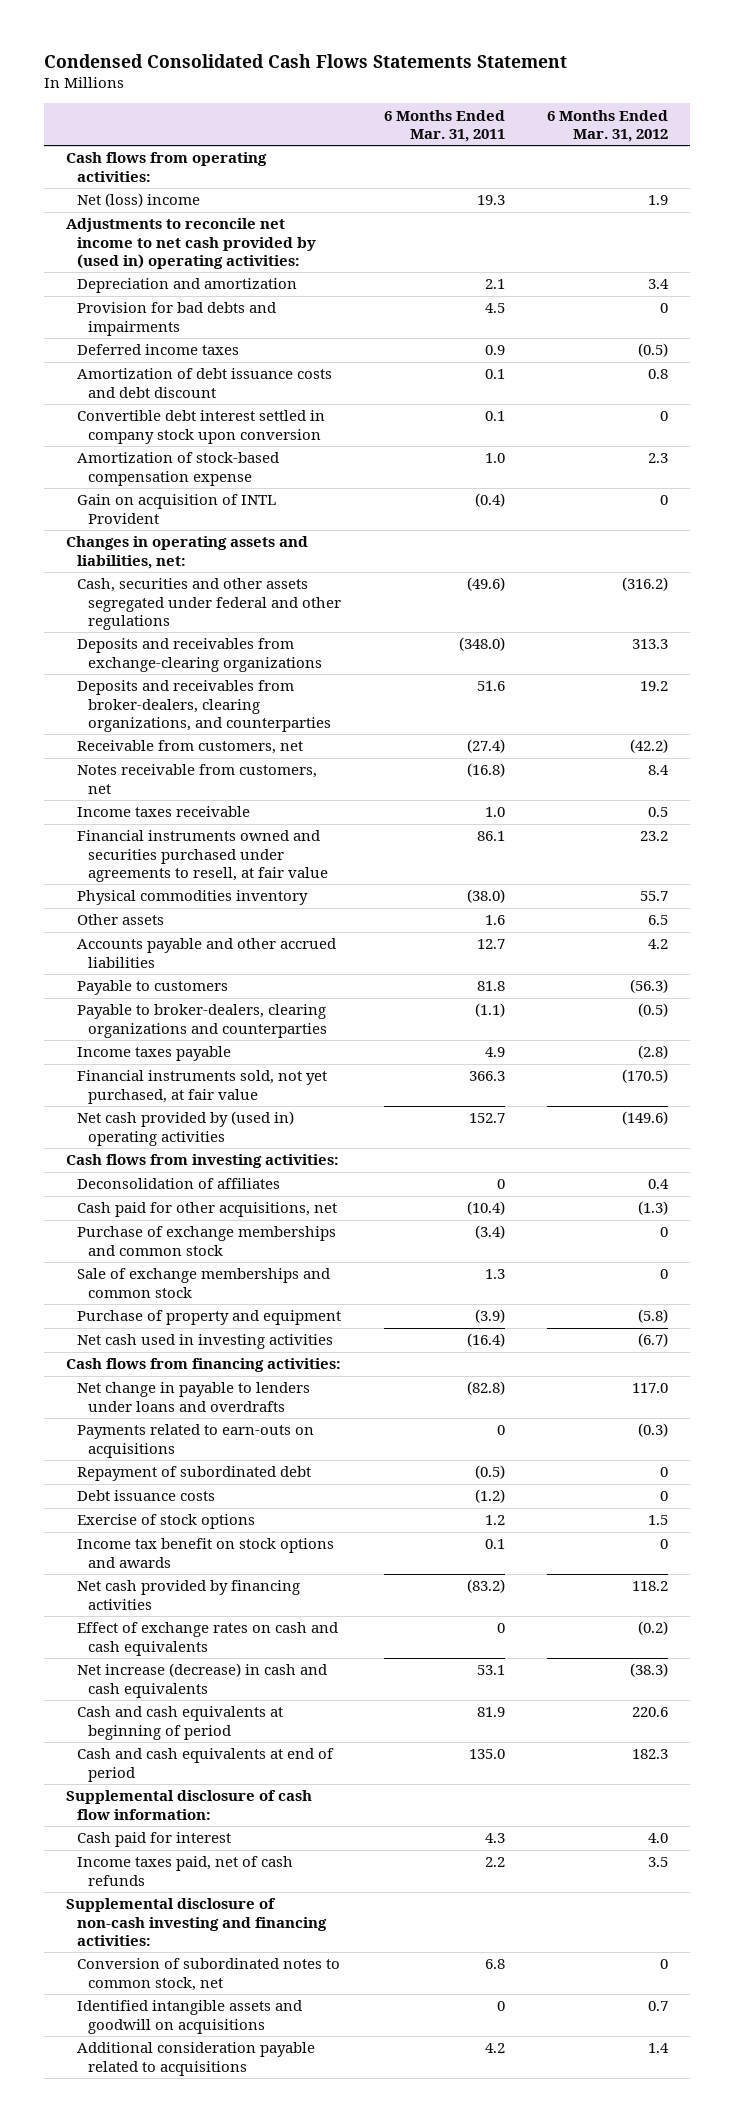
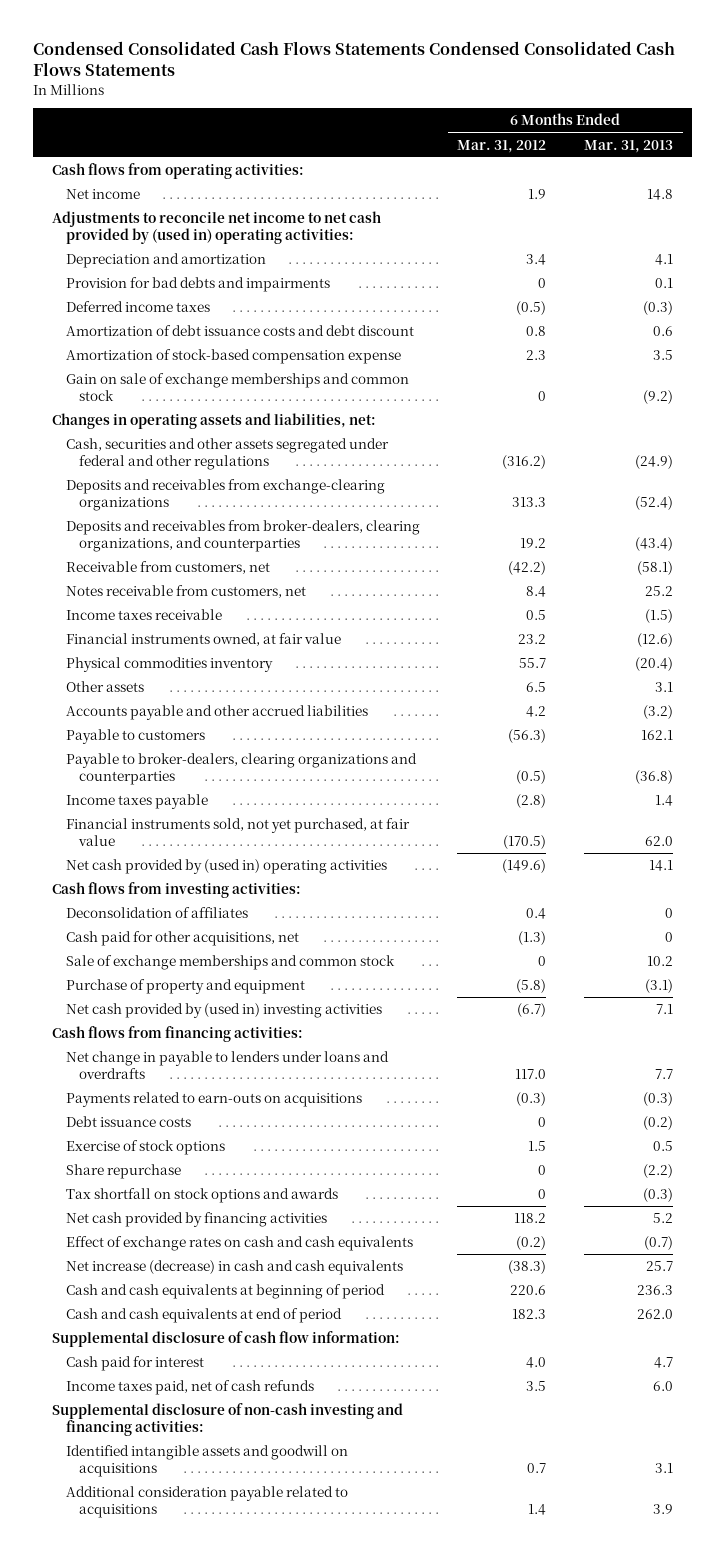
- Condensed Consolidated Cash Flows Statements Statement
+ Condensed Consolidated Cash Flows Statements Condensed Consolidated Cash Flows Statements
- | 6 Months Ended Mar. 31, 2011 | 6 Months Ended Mar. 31, 2012
+ | 6 Months Ended Mar. 31, 2012 | 6 Months Ended Mar. 31, 2013
- Net (loss) income | 19.3 | 1.9
+ Net income | 1.9 | 14.8
- Convertible debt interest settled in company stock upon conversion | 0.1 | 0
- Gain on acquisition of INTL Provident | (0.4) | 0
+ Gain on sale of exchange memberships and common stock | 0 | (9.2)
- Financial instruments owned and securities purchased under agreements to resell, at fair value | 86.1 | 23.2
+ Financial instruments owned, at fair value | 23.2 | (12.6)
- Purchase of exchange memberships and common stock | (3.4) | 0
- Net cash used in investing activities | (16.4) | (6.7)
+ Net cash provided by (used in) investing activities | (6.7) | 7.1
- Repayment of subordinated debt | (0.5) | 0
- Income tax benefit on stock options and awards | 0.1 | 0
+ Share repurchase | 0 | (2.2)
+ Tax shortfall on stock options and awards | 0 | (0.3)
- Conversion of subordinated notes to common stock, net | 6.8 | 0

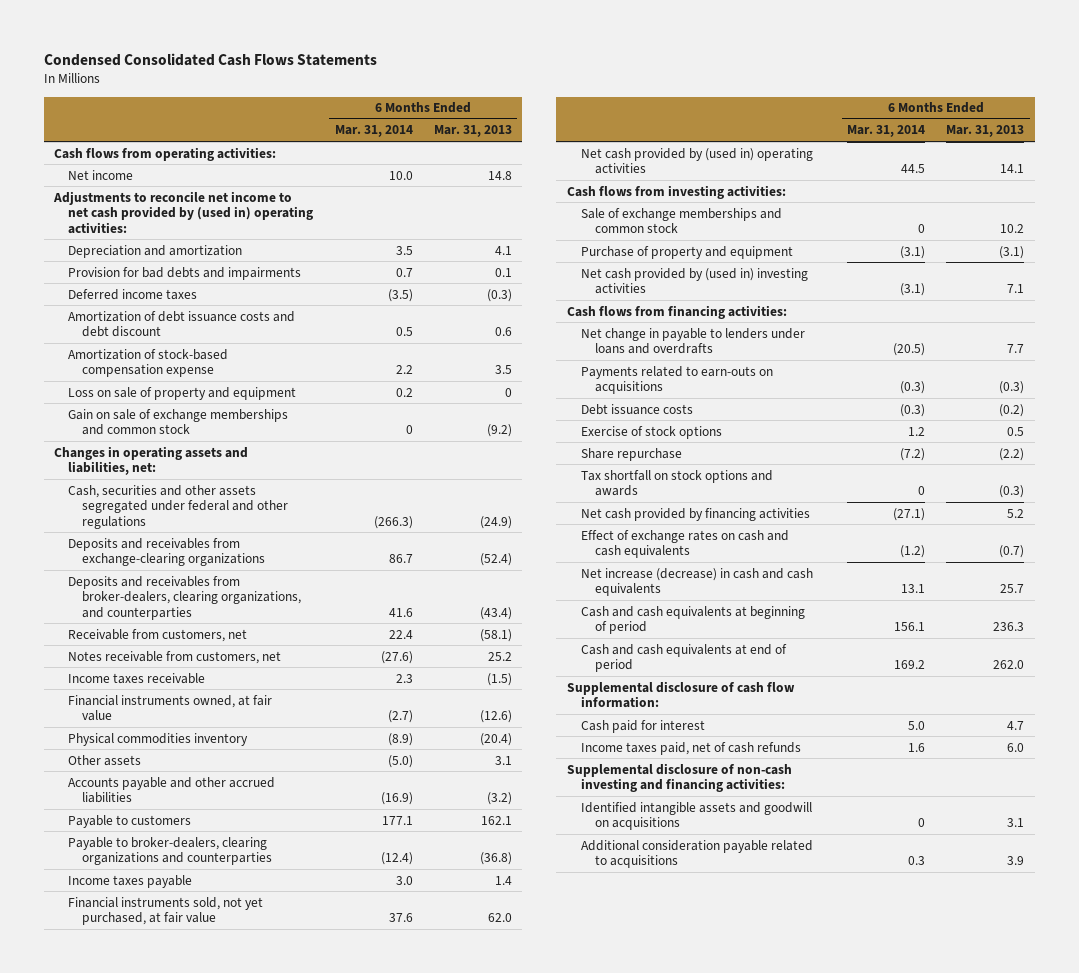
- Condensed Consolidated Cash Flows Statements Condensed Consolidated Cash Flows Statements
+ Condensed Consolidated Cash Flows Statements
- | 6 Months Ended Mar. 31, 2012 | 6 Months Ended Mar. 31, 2013
+ | 6 Months Ended Mar. 31, 2014 | 6 Months Ended Mar. 31, 2013
+ Loss on sale of property and equipment | 0.2 | 0
- Deconsolidation of affiliates | 0.4 | 0
- Cash paid for other acquisitions, net | (1.3) | 0

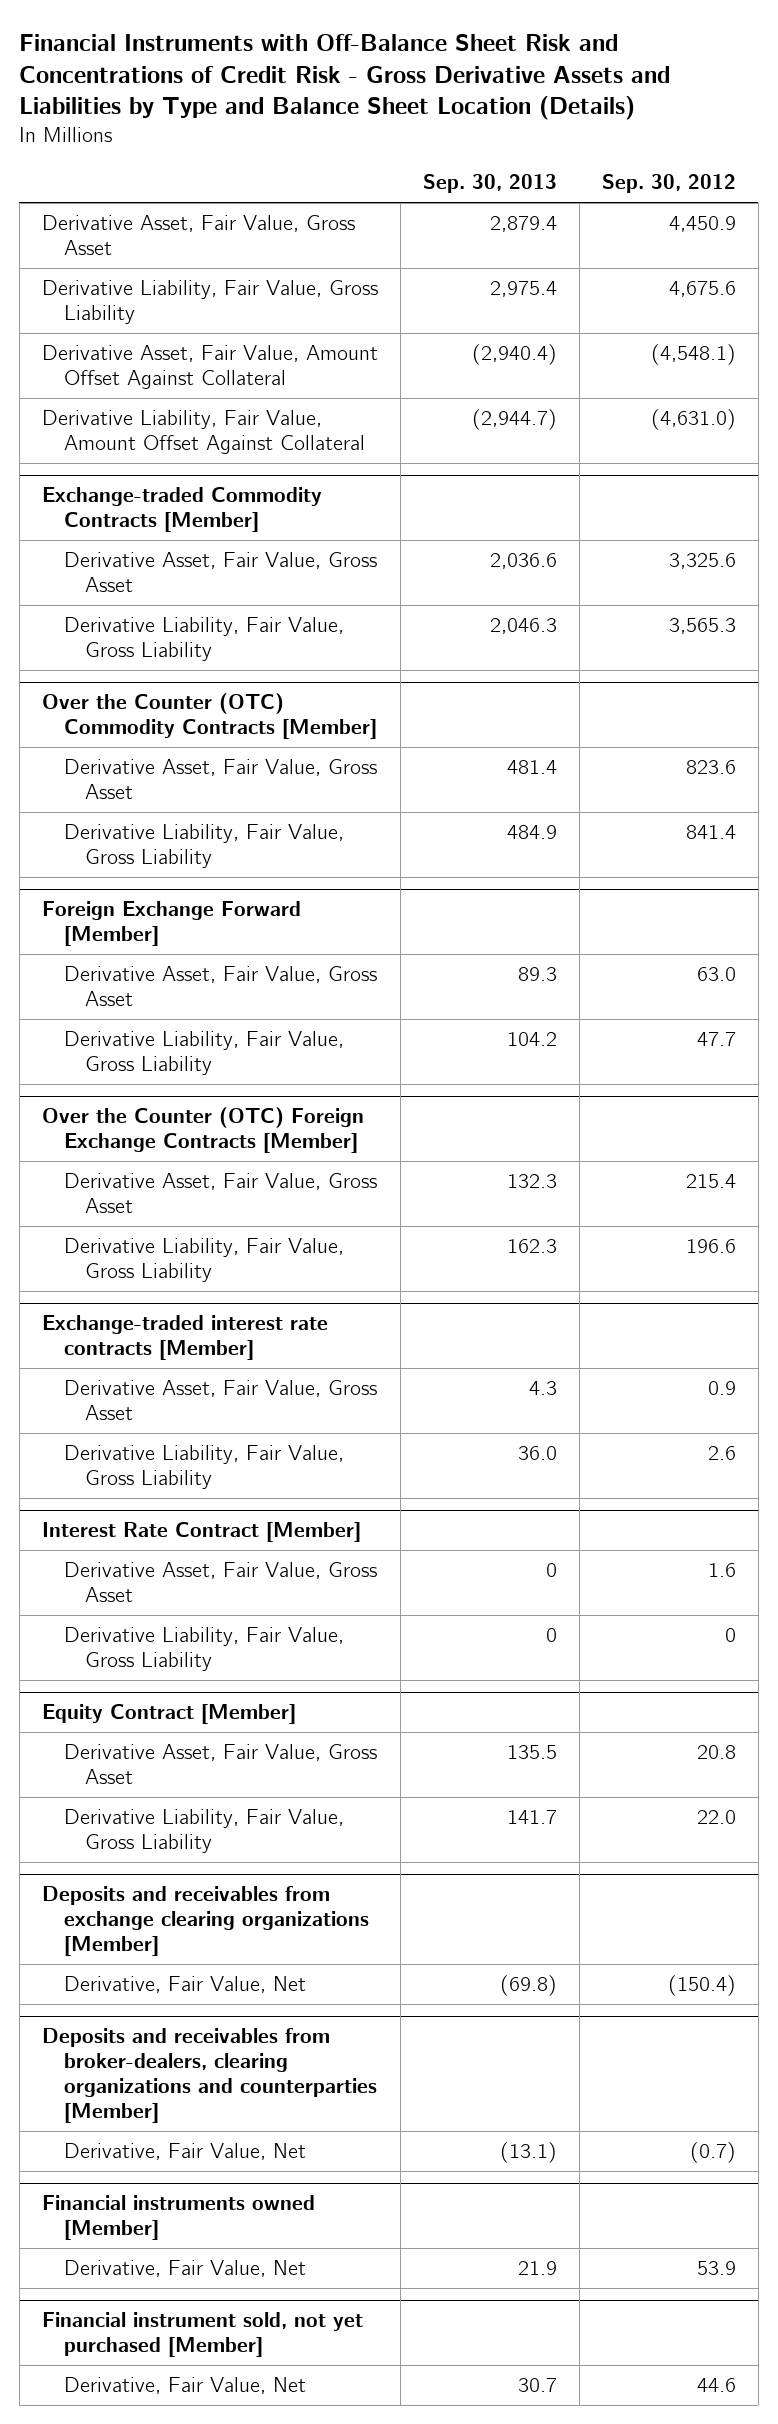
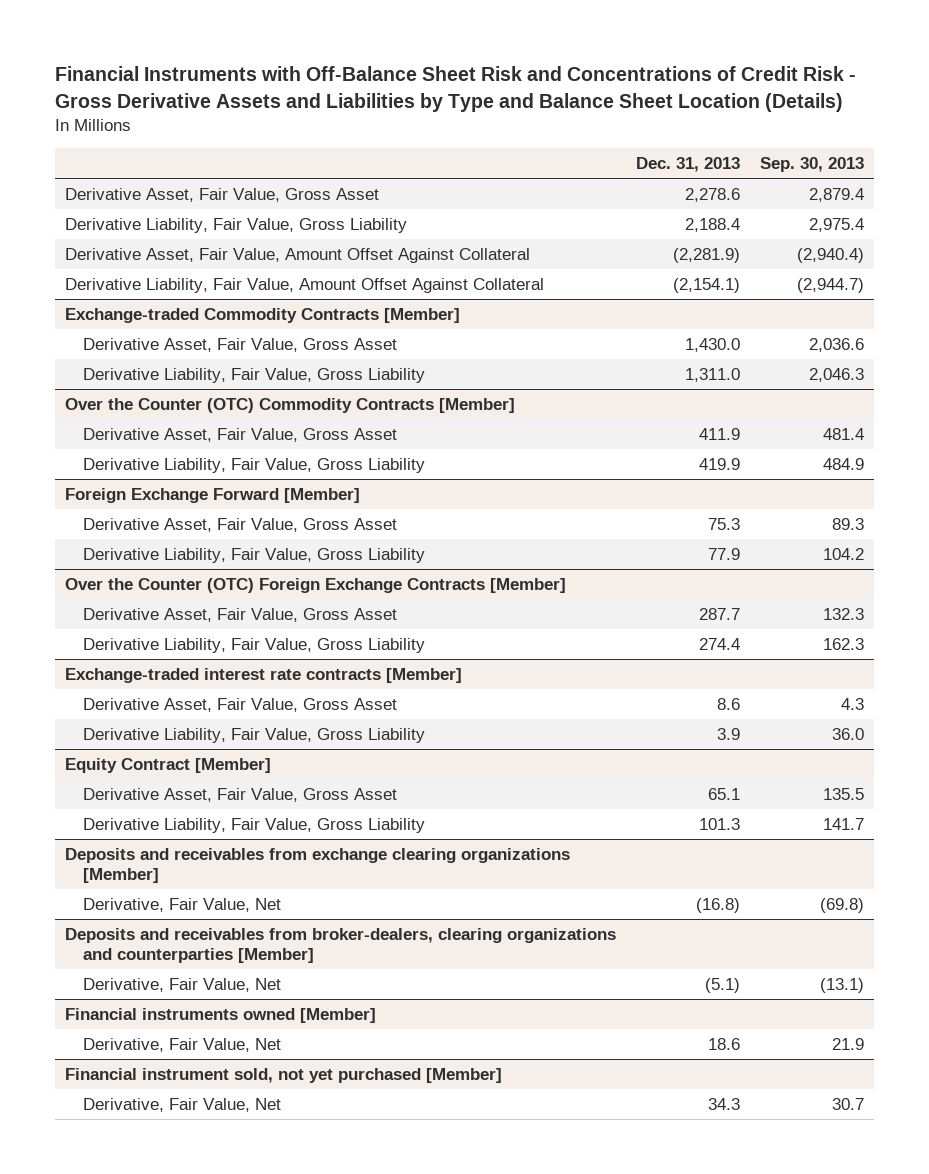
- | Sep. 30, 2013 | Sep. 30, 2012
+ | Dec. 31, 2013 | Sep. 30, 2013
- Interest Rate Contract [Member]
- Derivative Asset, Fair Value, Gross Asset | 0 | 1.6
- Derivative Liability, Fair Value, Gross Liability | 0 | 0

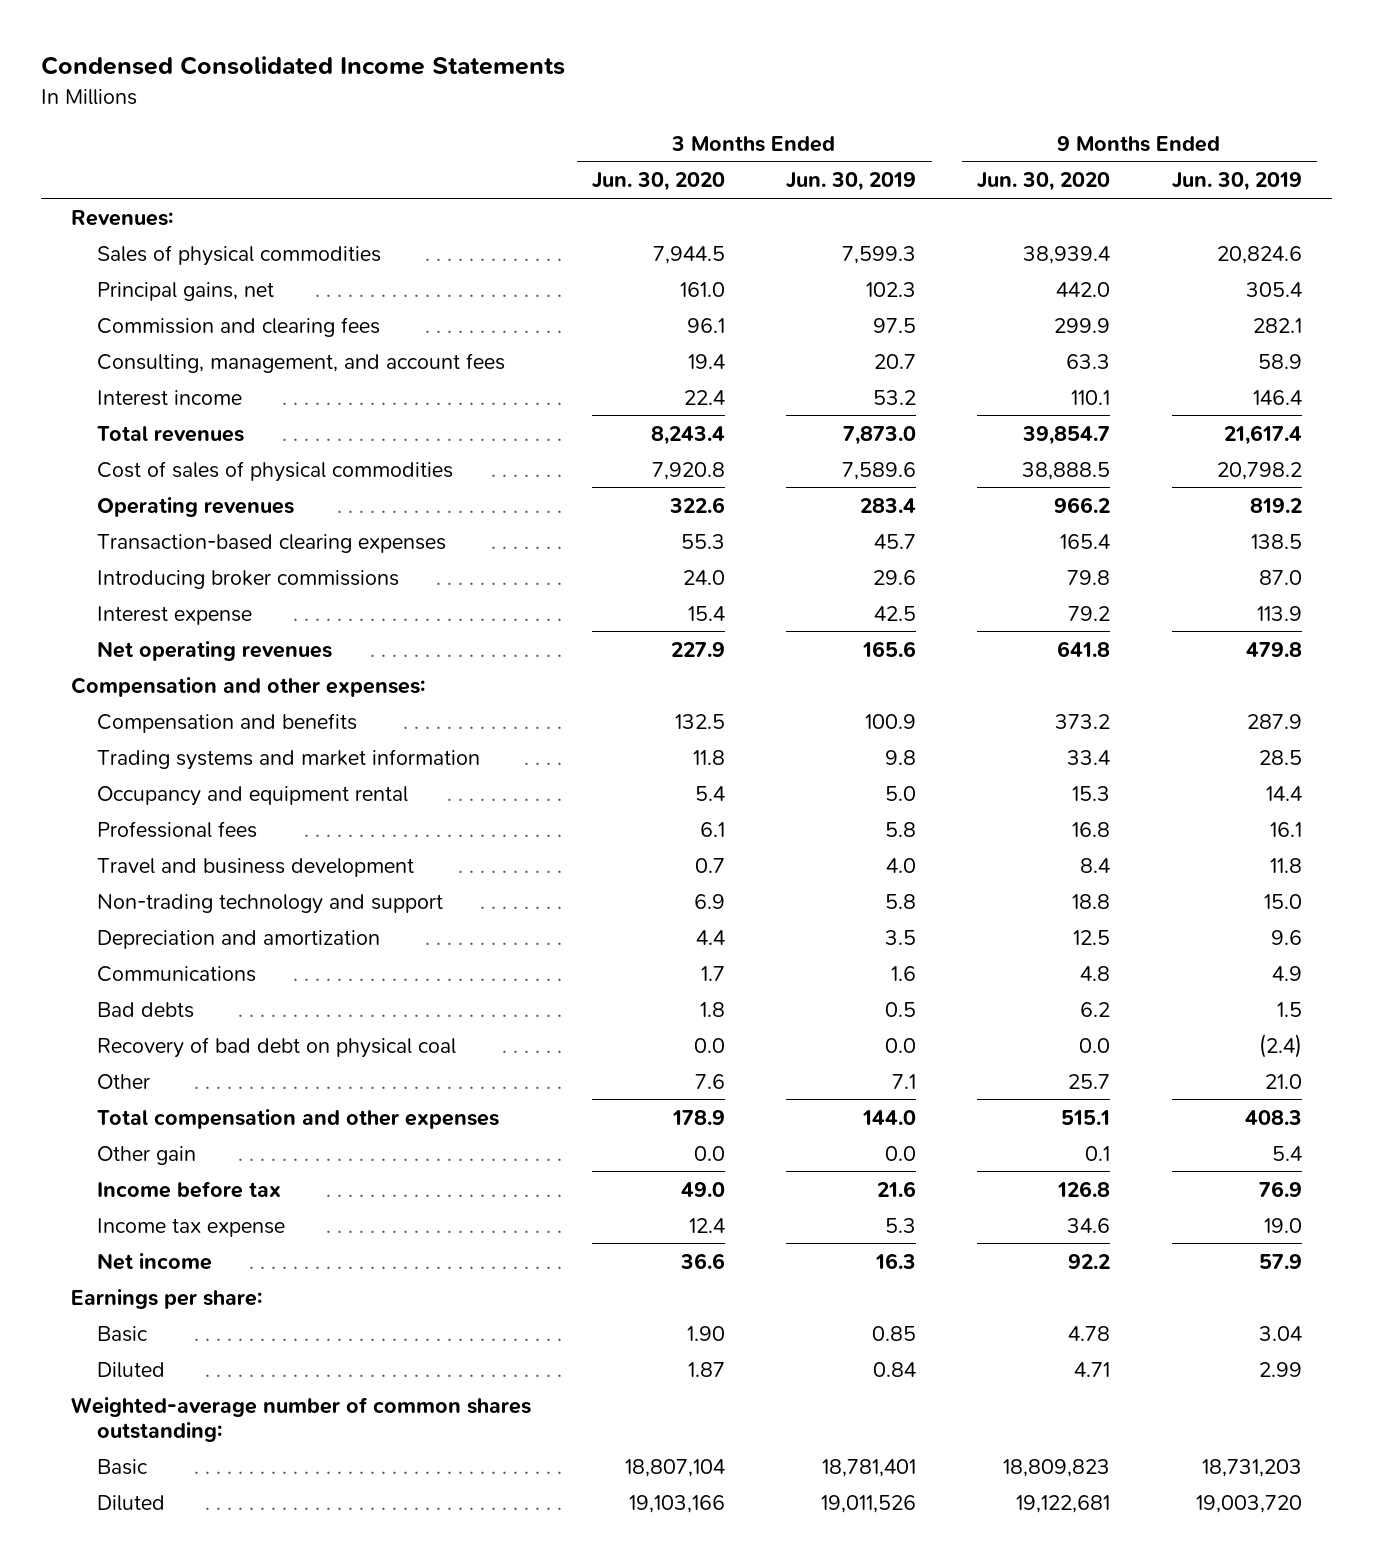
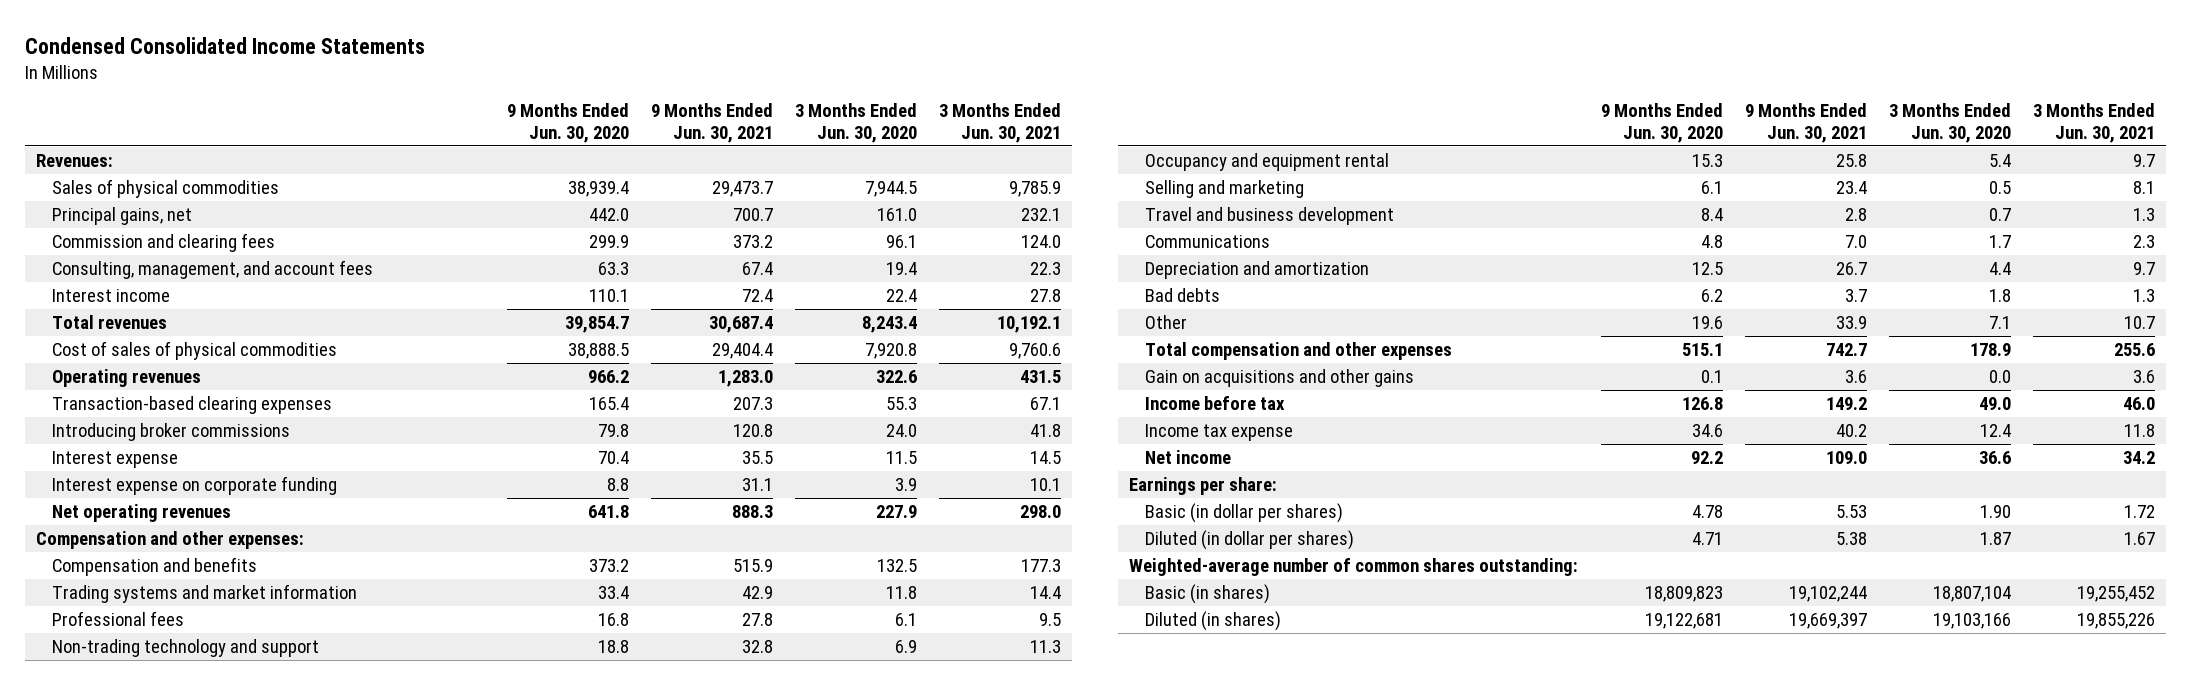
- | 3 Months Ended Jun. 30, 2020 | 3 Months Ended Jun. 30, 2019 | 9 Months Ended Jun. 30, 2020 | 9 Months Ended Jun. 30, 2019
+ | 9 Months Ended Jun. 30, 2020 | 9 Months Ended Jun. 30, 2021 | 3 Months Ended Jun. 30, 2020 | 3 Months Ended Jun. 30, 2021
- Interest expense | 15.4 | 42.5 | 79.2 | 113.9
+ Interest expense | 70.4 | 35.5 | 11.5 | 14.5
+ Interest expense on corporate funding | 8.8 | 31.1 | 3.9 | 10.1
moved down: Occupancy and equipment rental | 15.3 | 25.8 | 5.4 | 9.7
+ Selling and marketing | 6.1 | 23.4 | 0.5 | 8.1
moved down: Travel and business development | 8.4 | 2.8 | 0.7 | 1.3
moved down: Depreciation and amortization | 12.5 | 26.7 | 4.4 | 9.7
- Recovery of bad debt on physical coal | 0.0 | 0.0 | 0.0 | (2.4)
- Other | 7.6 | 7.1 | 25.7 | 21.0
+ Other | 19.6 | 33.9 | 7.1 | 10.7
- Other gain | 0.0 | 0.0 | 0.1 | 5.4
+ Gain on acquisitions and other gains | 0.1 | 3.6 | 0.0 | 3.6
- Basic | 1.90 | 0.85 | 4.78 | 3.04
- Diluted | 1.87 | 0.84 | 4.71 | 2.99
+ Basic (in dollar per shares) | 4.78 | 5.53 | 1.90 | 1.72
+ Diluted (in dollar per shares) | 4.71 | 5.38 | 1.87 | 1.67
- Basic | 18,807,104 | 18,781,401 | 18,809,823 | 18,731,203
- Diluted | 19,103,166 | 19,011,526 | 19,122,681 | 19,003,720
+ Basic (in shares) | 18,809,823 | 19,102,244 | 18,807,104 | 19,255,452
+ Diluted (in shares) | 19,122,681 | 19,669,397 | 19,103,166 | 19,855,226

